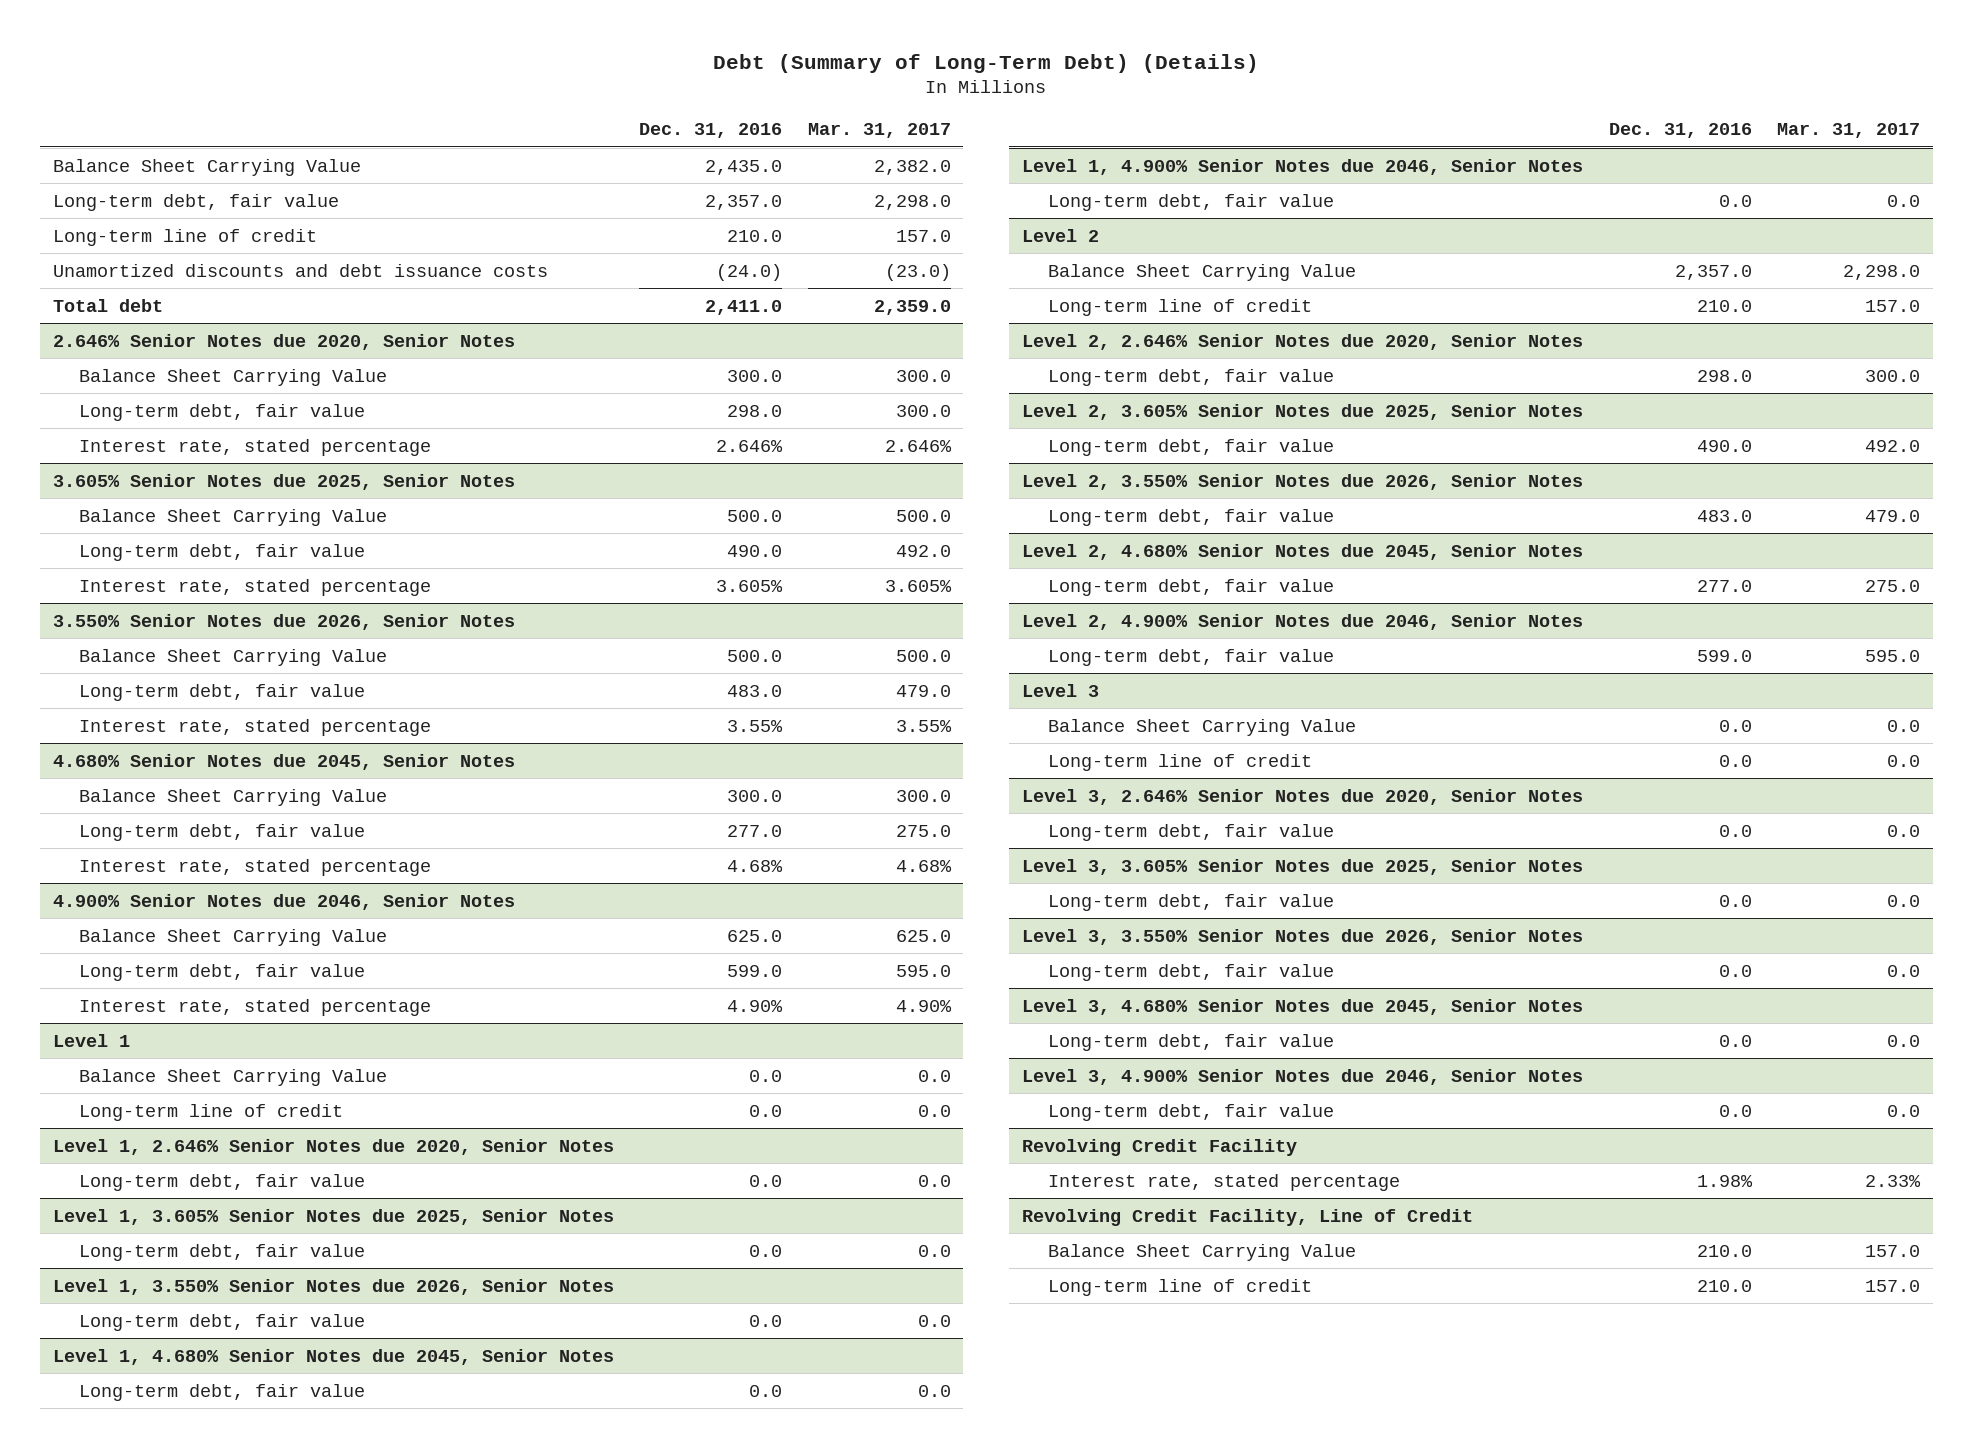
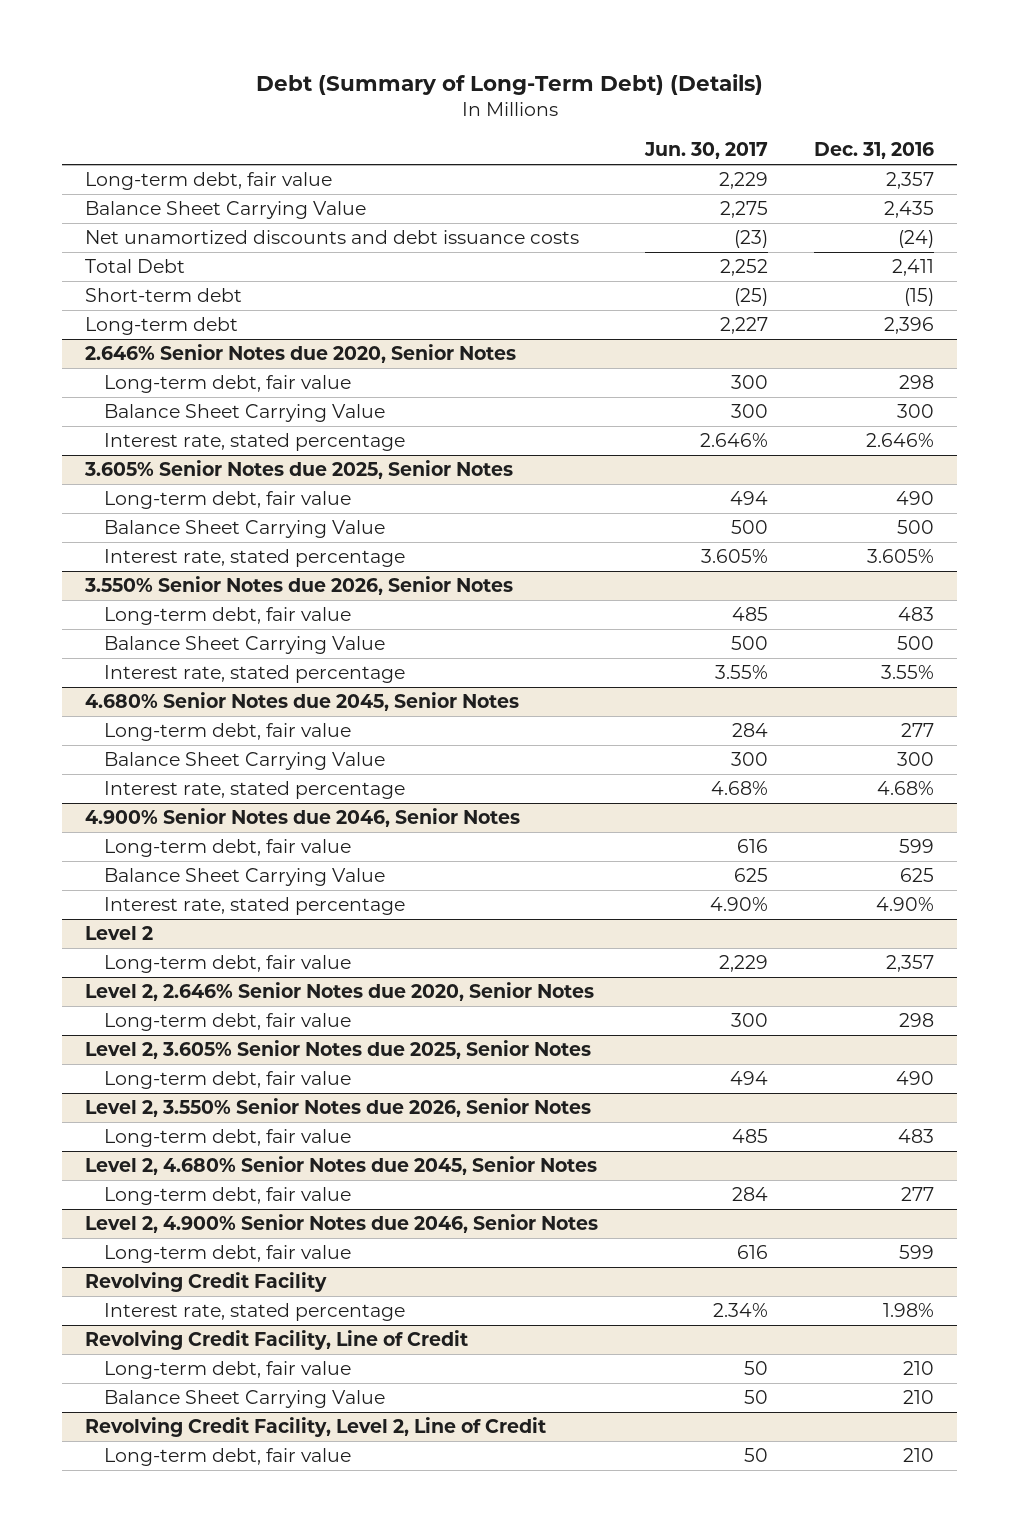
- | Dec. 31, 2016 | Mar. 31, 2017
+ | Jun. 30, 2017 | Dec. 31, 2016
- Balance Sheet Carrying Value | 2,435.0 | 2,382.0
- Long-term debt, fair value | 2,357.0 | 2,298.0
- Long-term line of credit | 210.0 | 157.0
- Unamortized discounts and debt issuance costs | (24.0) | (23.0)
- Total debt | 2,411.0 | 2,359.0
+ Long-term debt, fair value | 2,229 | 2,357
+ Balance Sheet Carrying Value | 2,275 | 2,435
+ Net unamortized discounts and debt issuance costs | (23) | (24)
+ Total Debt | 2,252 | 2,411
+ Short-term debt | (25) | (15)
+ Long-term debt | 2,227 | 2,396
@ 2.646% Senior Notes due 2020, Senior Notes
- Balance Sheet Carrying Value | 300.0 | 300.0
- Long-term debt, fair value | 298.0 | 300.0
+ Long-term debt, fair value | 300 | 298
+ Balance Sheet Carrying Value | 300 | 300
@ 3.605% Senior Notes due 2025, Senior Notes
- Balance Sheet Carrying Value | 500.0 | 500.0
- Long-term debt, fair value | 490.0 | 492.0
+ Long-term debt, fair value | 494 | 490
+ Balance Sheet Carrying Value | 500 | 500
@ 3.550% Senior Notes due 2026, Senior Notes
- Balance Sheet Carrying Value | 500.0 | 500.0
- Long-term debt, fair value | 483.0 | 479.0
+ Long-term debt, fair value | 485 | 483
+ Balance Sheet Carrying Value | 500 | 500
@ 4.680% Senior Notes due 2045, Senior Notes
- Balance Sheet Carrying Value | 300.0 | 300.0
- Long-term debt, fair value | 277.0 | 275.0
+ Long-term debt, fair value | 284 | 277
+ Balance Sheet Carrying Value | 300 | 300
@ 4.900% Senior Notes due 2046, Senior Notes
- Balance Sheet Carrying Value | 625.0 | 625.0
- Long-term debt, fair value | 599.0 | 595.0
+ Long-term debt, fair value | 616 | 599
+ Balance Sheet Carrying Value | 625 | 625
- Level 1
- Balance Sheet Carrying Value | 0.0 | 0.0
- Long-term line of credit | 0.0 | 0.0
- Level 1, 2.646% Senior Notes due 2020, Senior Notes
- Long-term debt, fair value | 0.0 | 0.0
- Level 1, 3.605% Senior Notes due 2025, Senior Notes
- Long-term debt, fair value | 0.0 | 0.0
- Level 1, 3.550% Senior Notes due 2026, Senior Notes
- Long-term debt, fair value | 0.0 | 0.0
- Level 1, 4.680% Senior Notes due 2045, Senior Notes
- Long-term debt, fair value | 0.0 | 0.0
- Level 1, 4.900% Senior Notes due 2046, Senior Notes
- Long-term debt, fair value | 0.0 | 0.0
@ Level 2
- Balance Sheet Carrying Value | 2,357.0 | 2,298.0
- Long-term line of credit | 210.0 | 157.0
+ Long-term debt, fair value | 2,229 | 2,357
@ Level 2, 2.646% Senior Notes due 2020, Senior Notes
- Long-term debt, fair value | 298.0 | 300.0
+ Long-term debt, fair value | 300 | 298
@ Level 2, 3.605% Senior Notes due 2025, Senior Notes
- Long-term debt, fair value | 490.0 | 492.0
+ Long-term debt, fair value | 494 | 490
@ Level 2, 3.550% Senior Notes due 2026, Senior Notes
- Long-term debt, fair value | 483.0 | 479.0
+ Long-term debt, fair value | 485 | 483
@ Level 2, 4.680% Senior Notes due 2045, Senior Notes
- Long-term debt, fair value | 277.0 | 275.0
+ Long-term debt, fair value | 284 | 277
@ Level 2, 4.900% Senior Notes due 2046, Senior Notes
- Long-term debt, fair value | 599.0 | 595.0
- Level 3
- Balance Sheet Carrying Value | 0.0 | 0.0
- Long-term line of credit | 0.0 | 0.0
- Level 3, 2.646% Senior Notes due 2020, Senior Notes
- Long-term debt, fair value | 0.0 | 0.0
- Level 3, 3.605% Senior Notes due 2025, Senior Notes
- Long-term debt, fair value | 0.0 | 0.0
- Level 3, 3.550% Senior Notes due 2026, Senior Notes
- Long-term debt, fair value | 0.0 | 0.0
- Level 3, 4.680% Senior Notes due 2045, Senior Notes
- Long-term debt, fair value | 0.0 | 0.0
- Level 3, 4.900% Senior Notes due 2046, Senior Notes
- Long-term debt, fair value | 0.0 | 0.0
@ Level 2, 4.900% Senior Notes due 2046, Senior Notes
+ Long-term debt, fair value | 616 | 599
@ Revolving Credit Facility, Line of Credit
- Balance Sheet Carrying Value | 210.0 | 157.0
- Long-term line of credit | 210.0 | 157.0
+ Long-term debt, fair value | 50 | 210
+ Balance Sheet Carrying Value | 50 | 210
+ Revolving Credit Facility, Level 2, Line of Credit
+ Long-term debt, fair value | 50 | 210

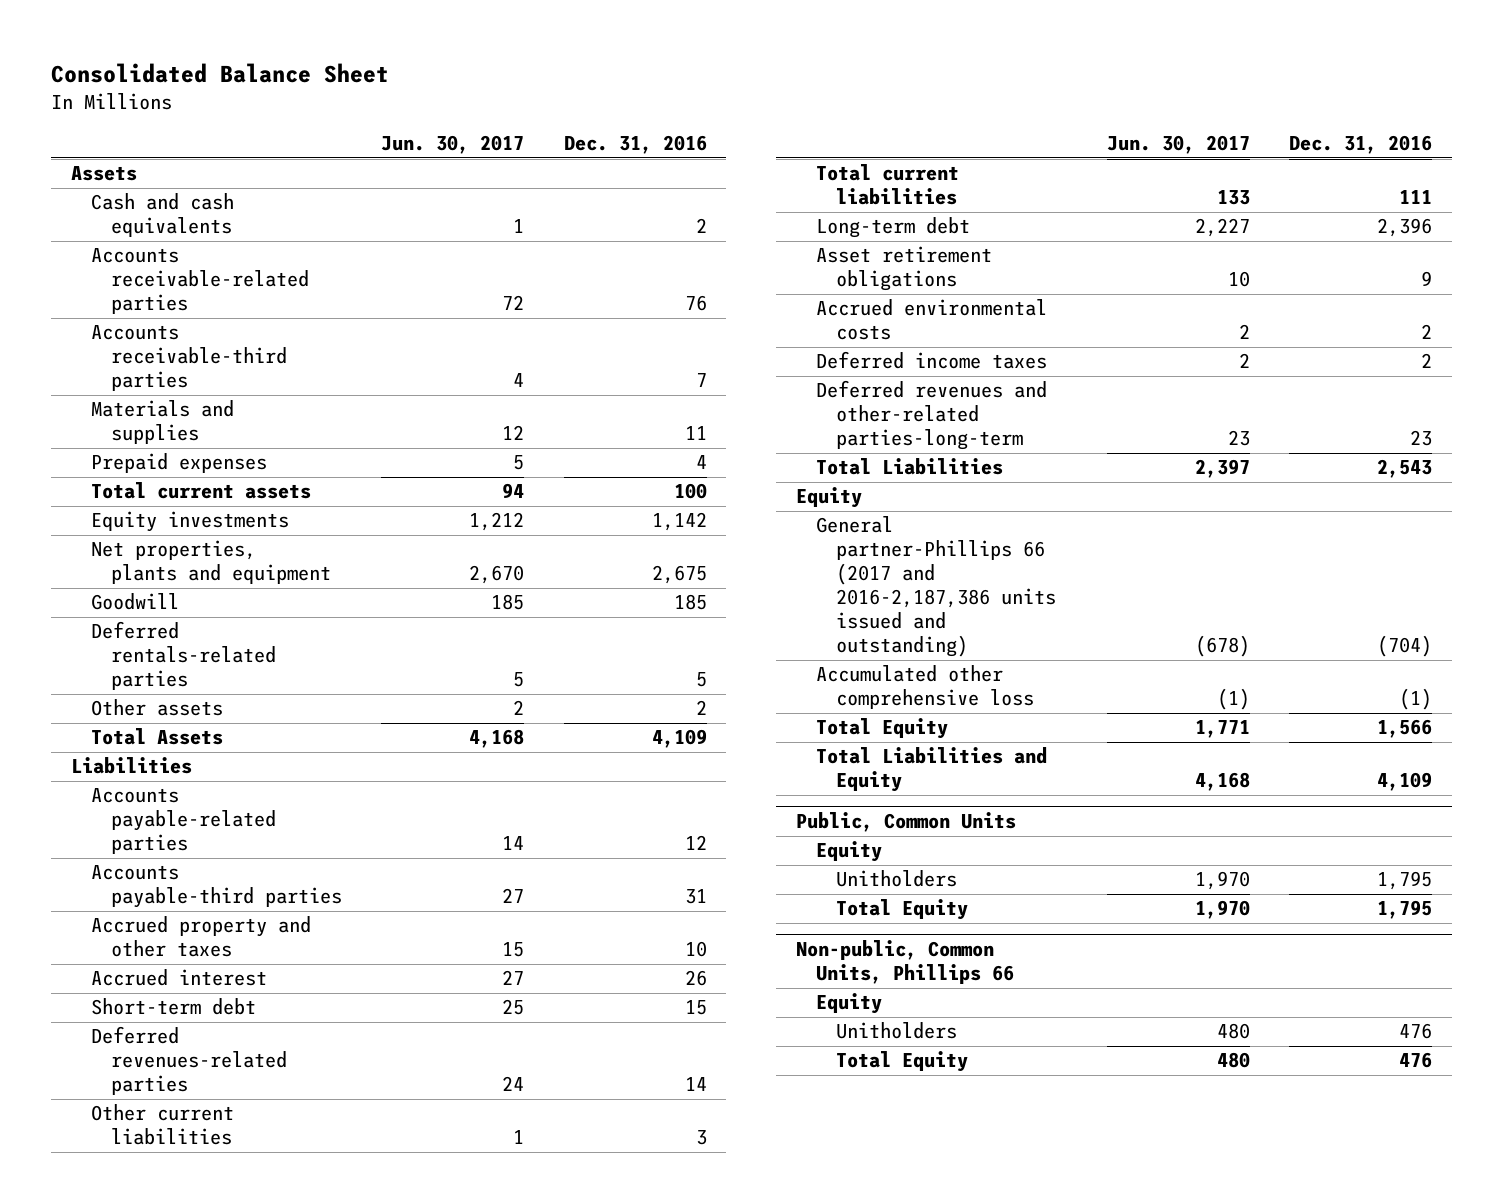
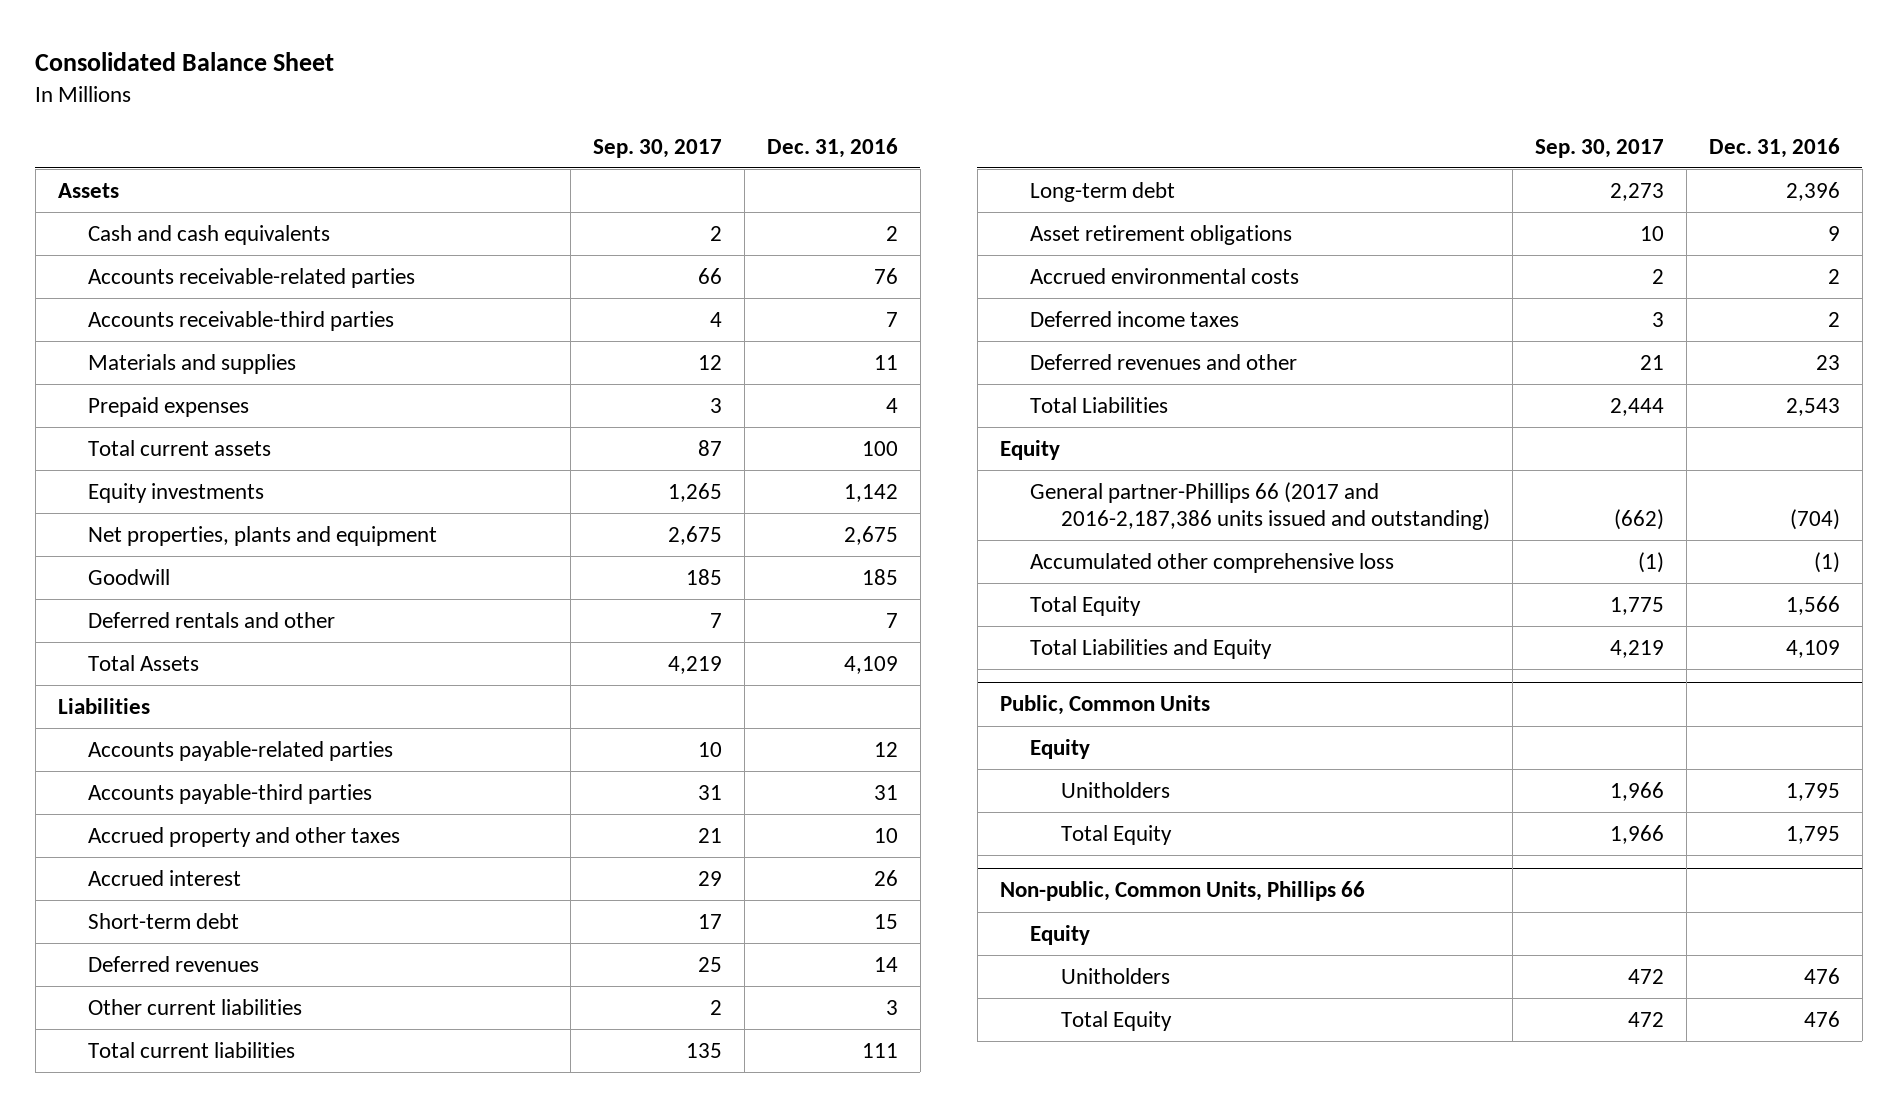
- | Jun. 30, 2017 | Dec. 31, 2016
+ | Sep. 30, 2017 | Dec. 31, 2016
- Deferred rentals-related parties | 5 | 5
- Other assets | 2 | 2
+ Deferred rentals and other | 7 | 7
- Deferred revenues-related parties | 24 | 14
+ Deferred revenues | 25 | 14
- Deferred revenues and other-related parties-long-term | 23 | 23
+ Deferred revenues and other | 21 | 23

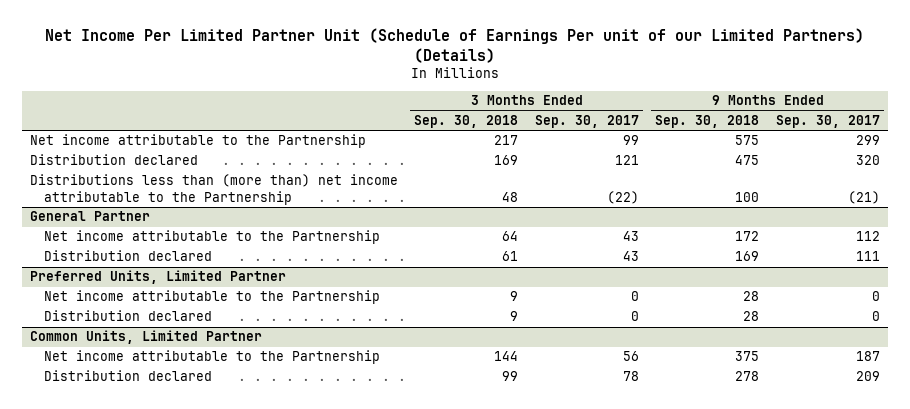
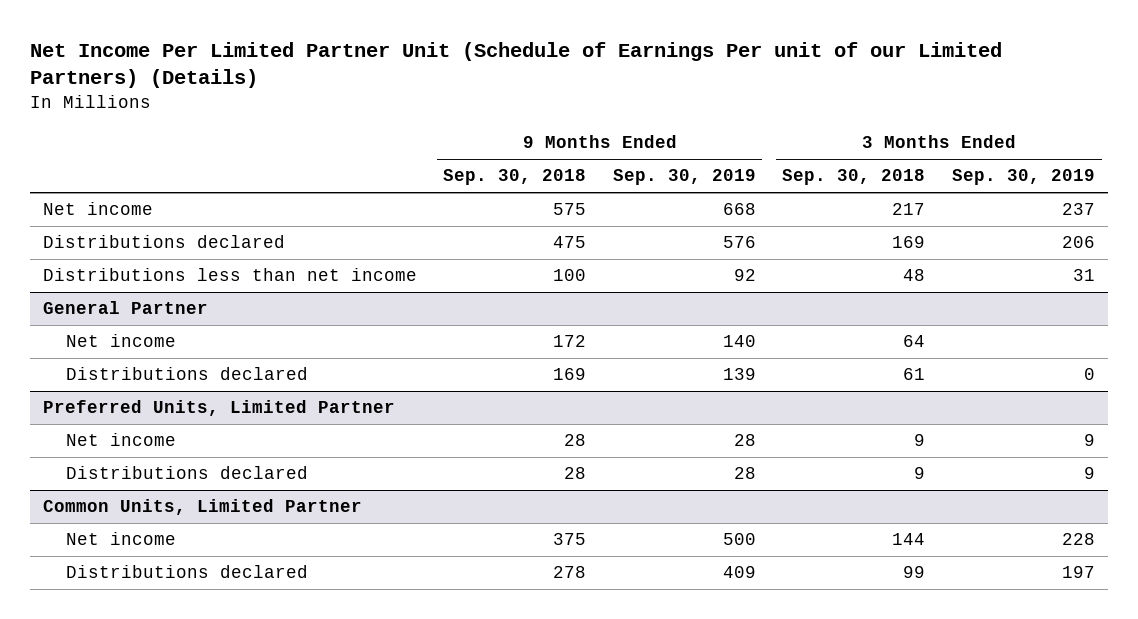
- | 3 Months Ended Sep. 30, 2018 | 3 Months Ended Sep. 30, 2017 | 9 Months Ended Sep. 30, 2018 | 9 Months Ended Sep. 30, 2017
+ | 9 Months Ended Sep. 30, 2018 | 9 Months Ended Sep. 30, 2019 | 3 Months Ended Sep. 30, 2018 | 3 Months Ended Sep. 30, 2019
- Net income attributable to the Partnership | 217 | 99 | 575 | 299
- Distribution declared | 169 | 121 | 475 | 320
- Distributions less than (more than) net income attributable to the Partnership | 48 | (22) | 100 | (21)
+ Net income | 575 | 668 | 217 | 237
+ Distributions declared | 475 | 576 | 169 | 206
+ Distributions less than net income | 100 | 92 | 48 | 31
@ General Partner
- Net income attributable to the Partnership | 64 | 43 | 172 | 112
- Distribution declared | 61 | 43 | 169 | 111
+ Net income | 172 | 140 | 64 |
+ Distributions declared | 169 | 139 | 61 | 0
@ Preferred Units, Limited Partner
- Net income attributable to the Partnership | 9 | 0 | 28 | 0
- Distribution declared | 9 | 0 | 28 | 0
+ Net income | 28 | 28 | 9 | 9
+ Distributions declared | 28 | 28 | 9 | 9
@ Common Units, Limited Partner
- Net income attributable to the Partnership | 144 | 56 | 375 | 187
- Distribution declared | 99 | 78 | 278 | 209
+ Net income | 375 | 500 | 144 | 228
+ Distributions declared | 278 | 409 | 99 | 197

